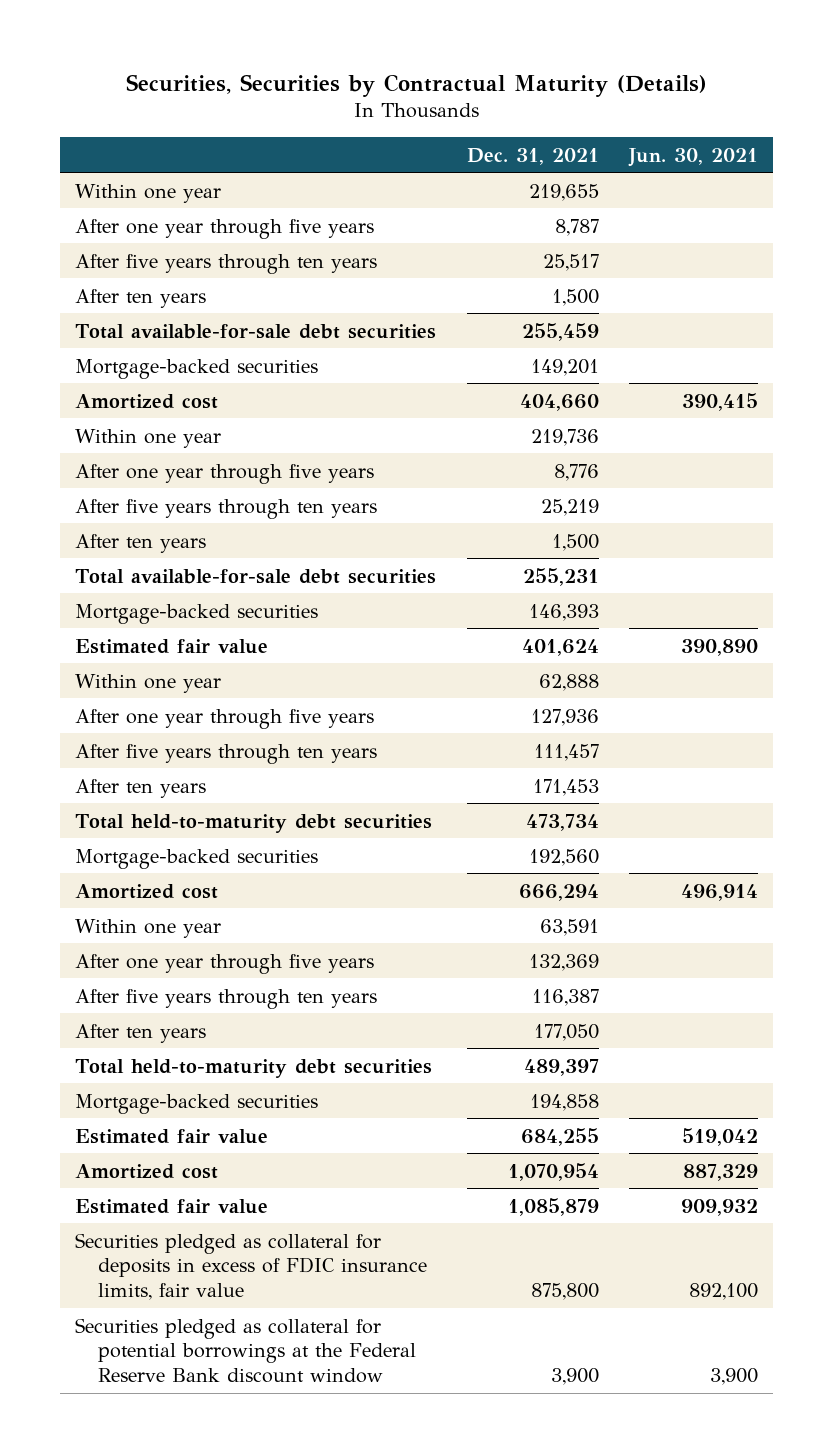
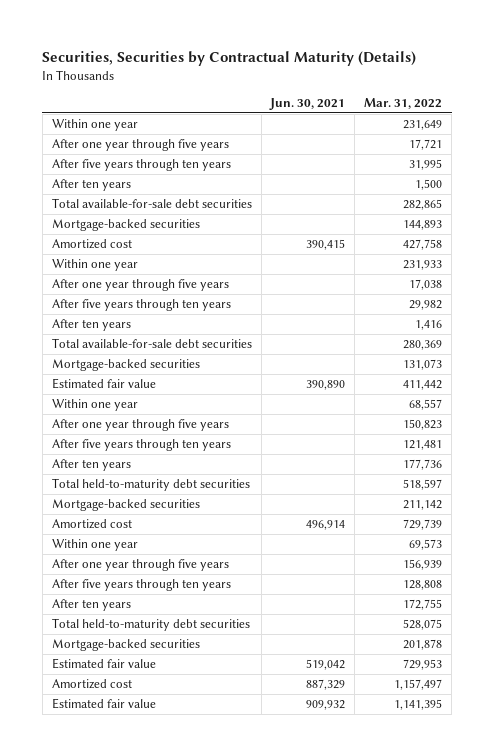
- | Dec. 31, 2021 | Jun. 30, 2021
+ | Jun. 30, 2021 | Mar. 31, 2022
- Securities pledged as collateral for deposits in excess of FDIC insurance limits, fair value | 875,800 | 892,100
- Securities pledged as collateral for potential borrowings at the Federal Reserve Bank discount window | 3,900 | 3,900

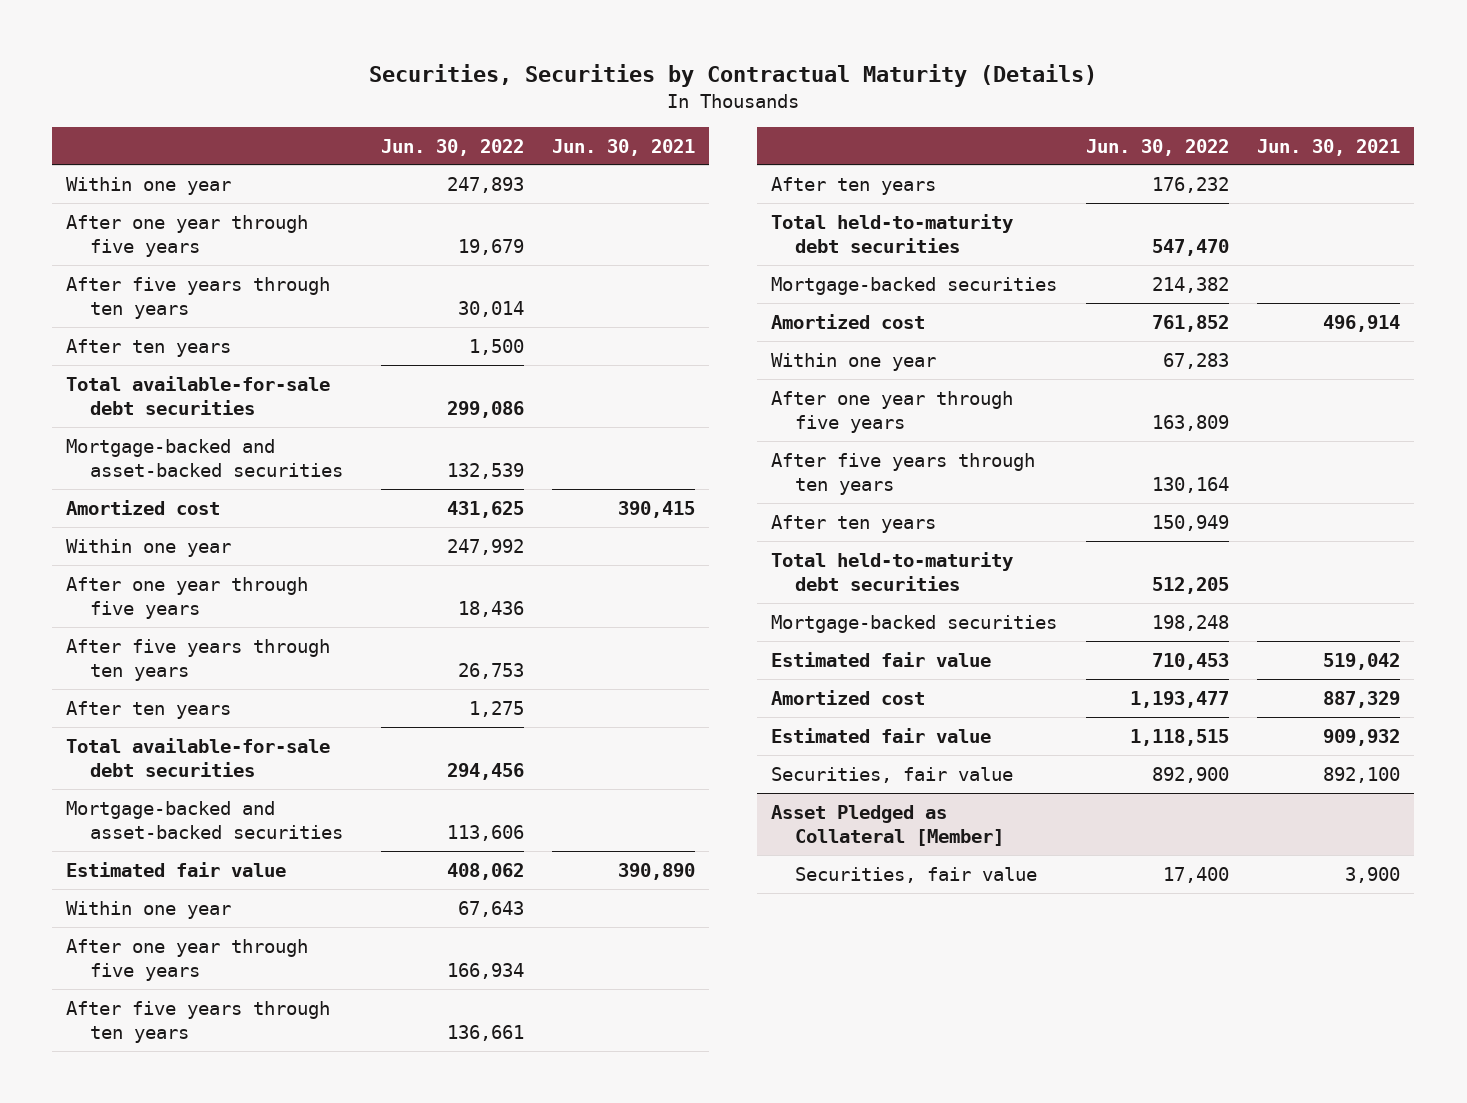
- | Jun. 30, 2021 | Mar. 31, 2022
+ | Jun. 30, 2022 | Jun. 30, 2021
- Mortgage-backed securities | | 144,893
+ Mortgage-backed and asset-backed securities | 132,539 |
- Mortgage-backed securities | | 131,073
+ Mortgage-backed and asset-backed securities | 113,606 |
+ Securities, fair value | 892,900 | 892,100
+ Asset Pledged as Collateral [Member]
+ Securities, fair value | 17,400 | 3,900

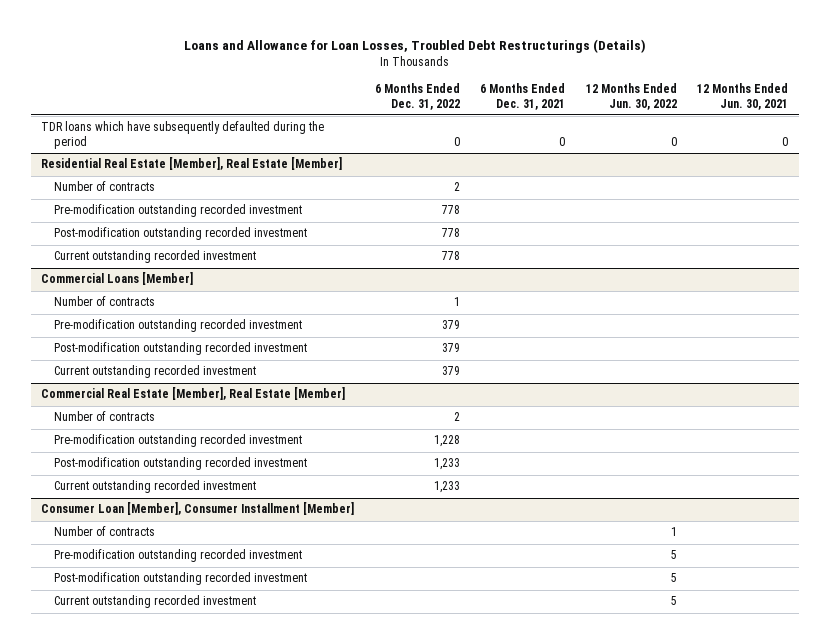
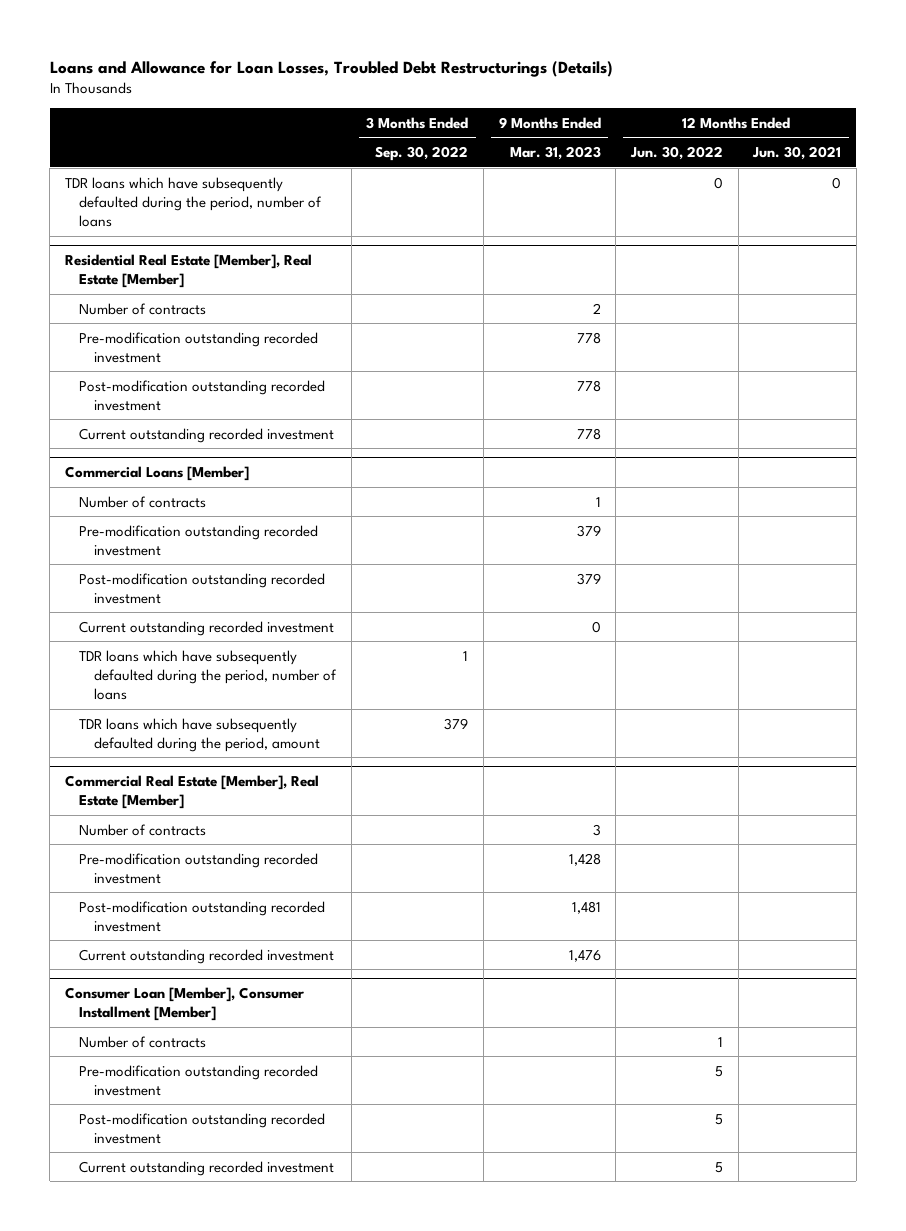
- | 6 Months Ended Dec. 31, 2022 | 6 Months Ended Dec. 31, 2021 | 12 Months Ended Jun. 30, 2022 | 12 Months Ended Jun. 30, 2021
+ | 3 Months Ended Sep. 30, 2022 | 9 Months Ended Mar. 31, 2023 | 12 Months Ended Jun. 30, 2022 | 12 Months Ended Jun. 30, 2021
- TDR loans which have subsequently defaulted during the period | 0 | 0 | 0 | 0
+ TDR loans which have subsequently defaulted during the period, number of loans | | | 0 | 0
@ Commercial Loans [Member]
+ TDR loans which have subsequently defaulted during the period, number of loans | 1 | | |
+ TDR loans which have subsequently defaulted during the period, amount | 379 | | |

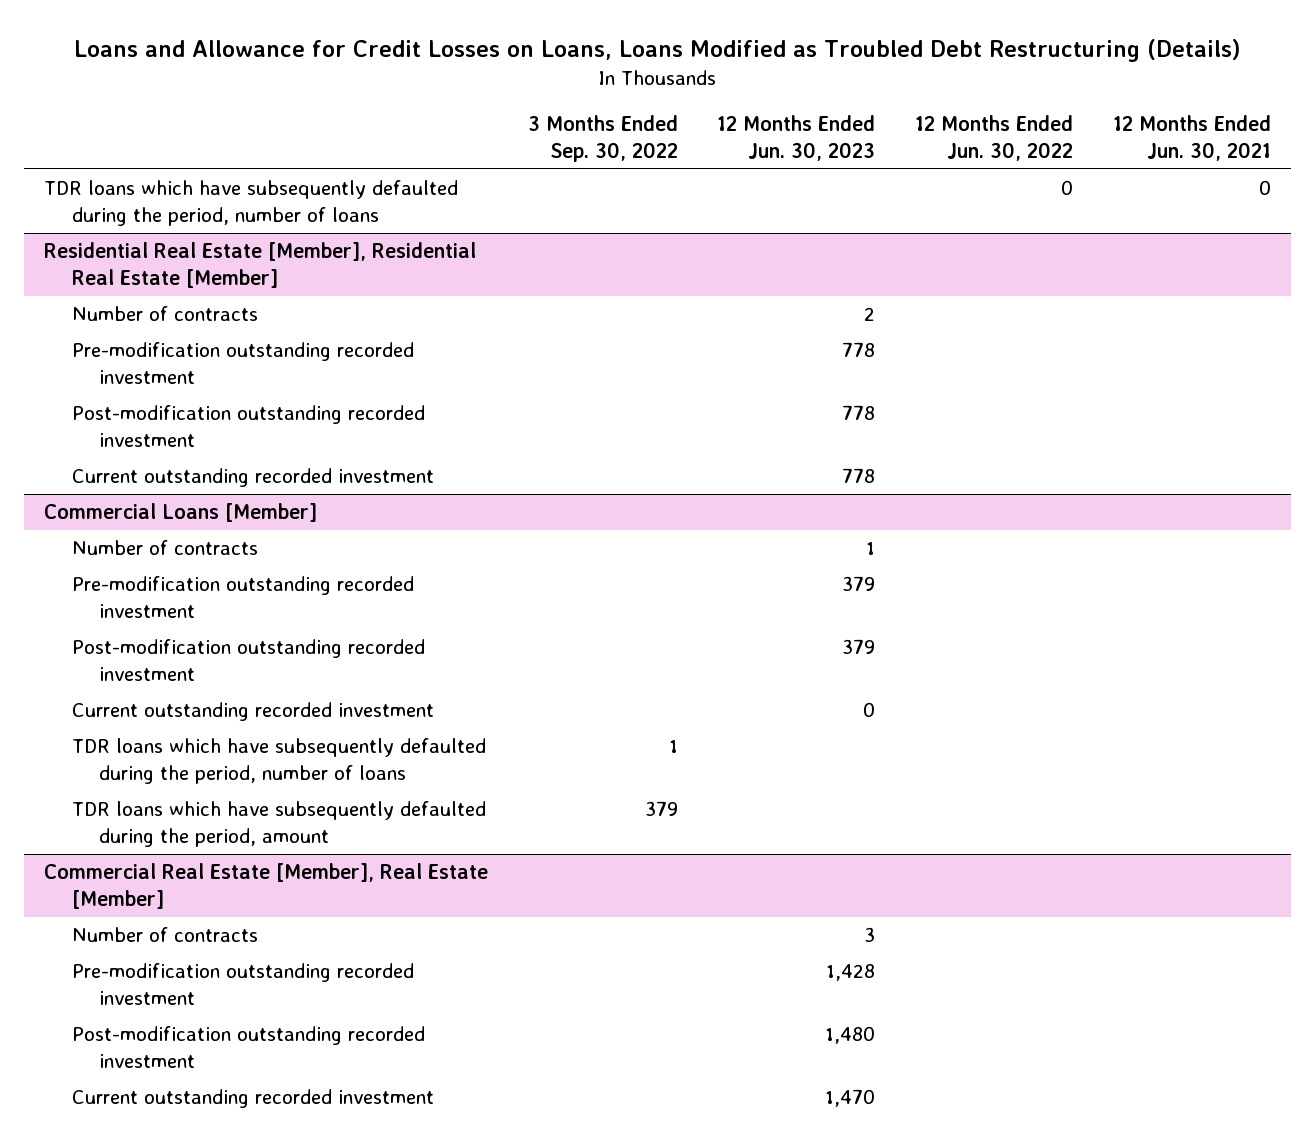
- Loans and Allowance for Loan Losses, Troubled Debt Restructurings (Details)
+ Loans and Allowance for Credit Losses on Loans, Loans Modified as Troubled Debt Restructuring (Details)
- | 3 Months Ended Sep. 30, 2022 | 9 Months Ended Mar. 31, 2023 | 12 Months Ended Jun. 30, 2022 | 12 Months Ended Jun. 30, 2021
+ | 3 Months Ended Sep. 30, 2022 | 12 Months Ended Jun. 30, 2023 | 12 Months Ended Jun. 30, 2022 | 12 Months Ended Jun. 30, 2021
- Residential Real Estate [Member], Real Estate [Member]
+ Residential Real Estate [Member], Residential Real Estate [Member]
- Consumer Loan [Member], Consumer Installment [Member]
- Number of contracts | | | 1 |
- Pre-modification outstanding recorded investment | | | 5 |
- Post-modification outstanding recorded investment | | | 5 |
- Current outstanding recorded investment | | | 5 |

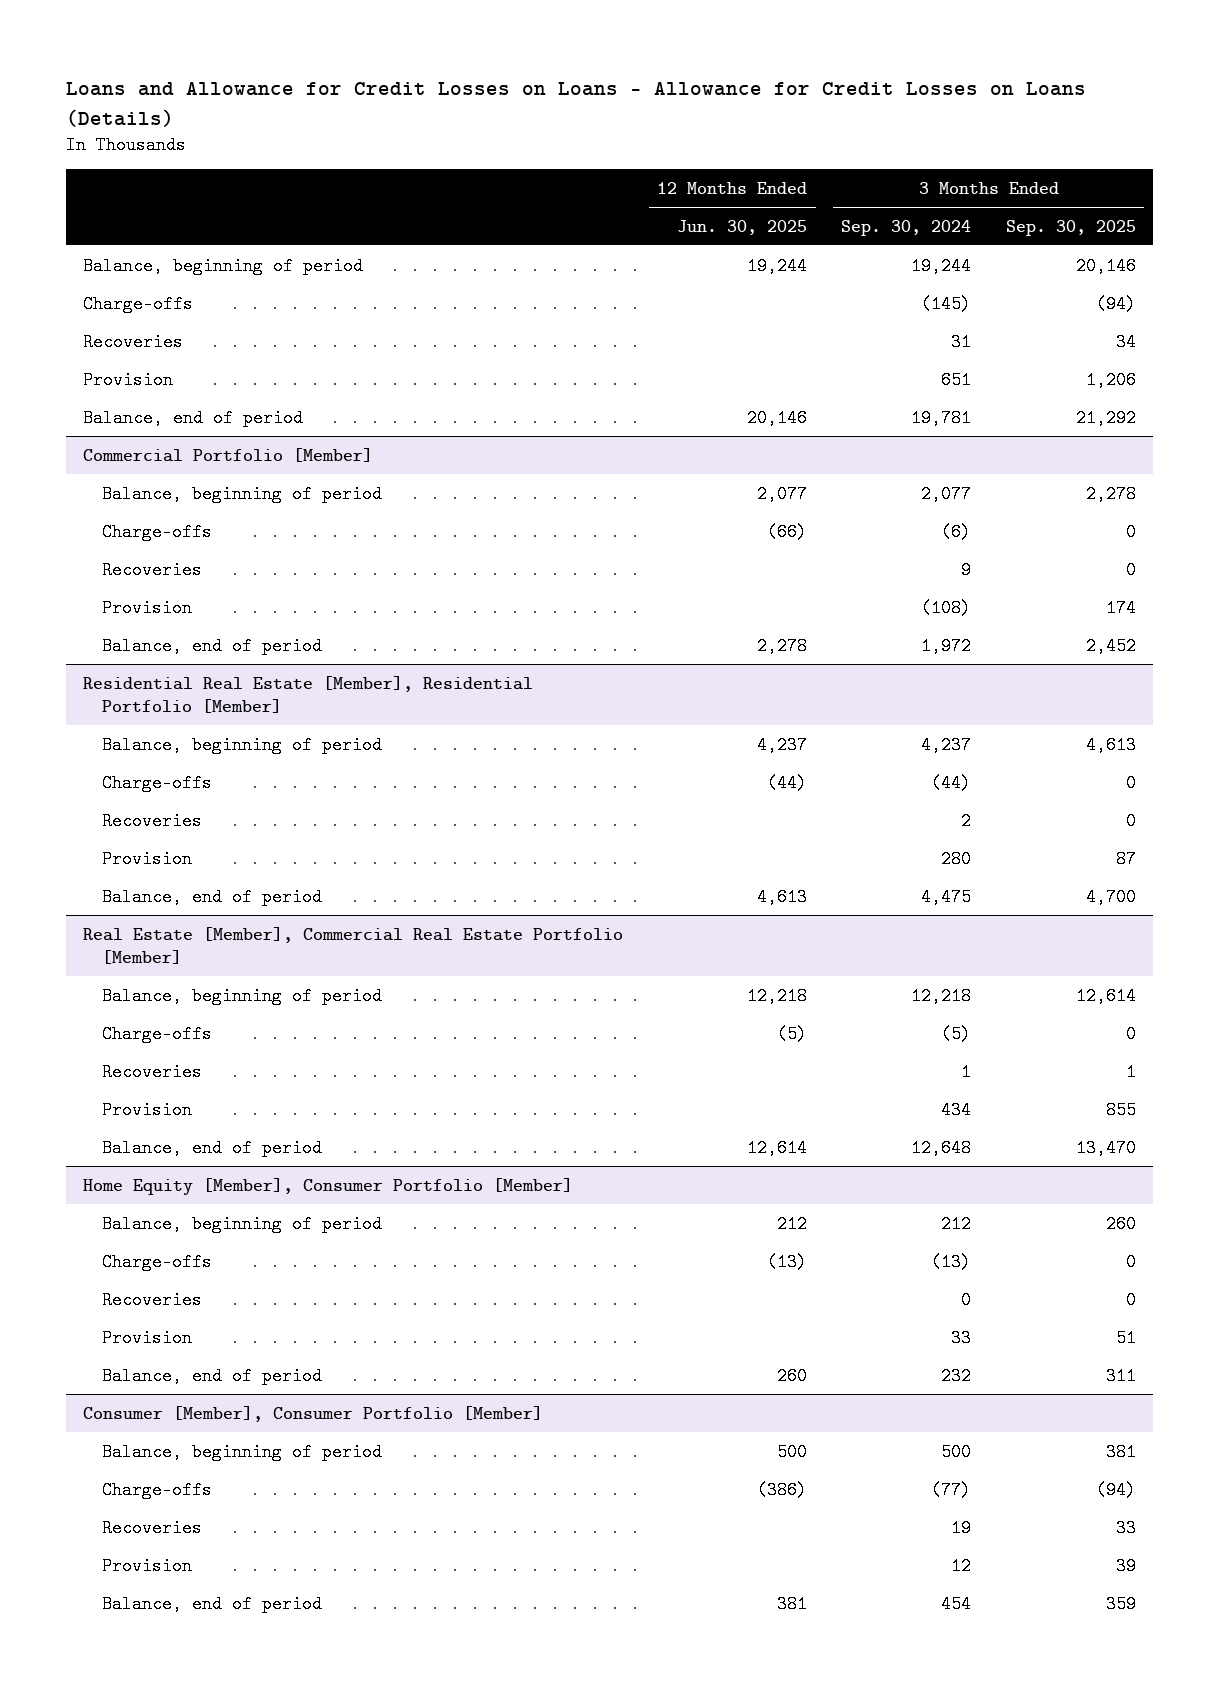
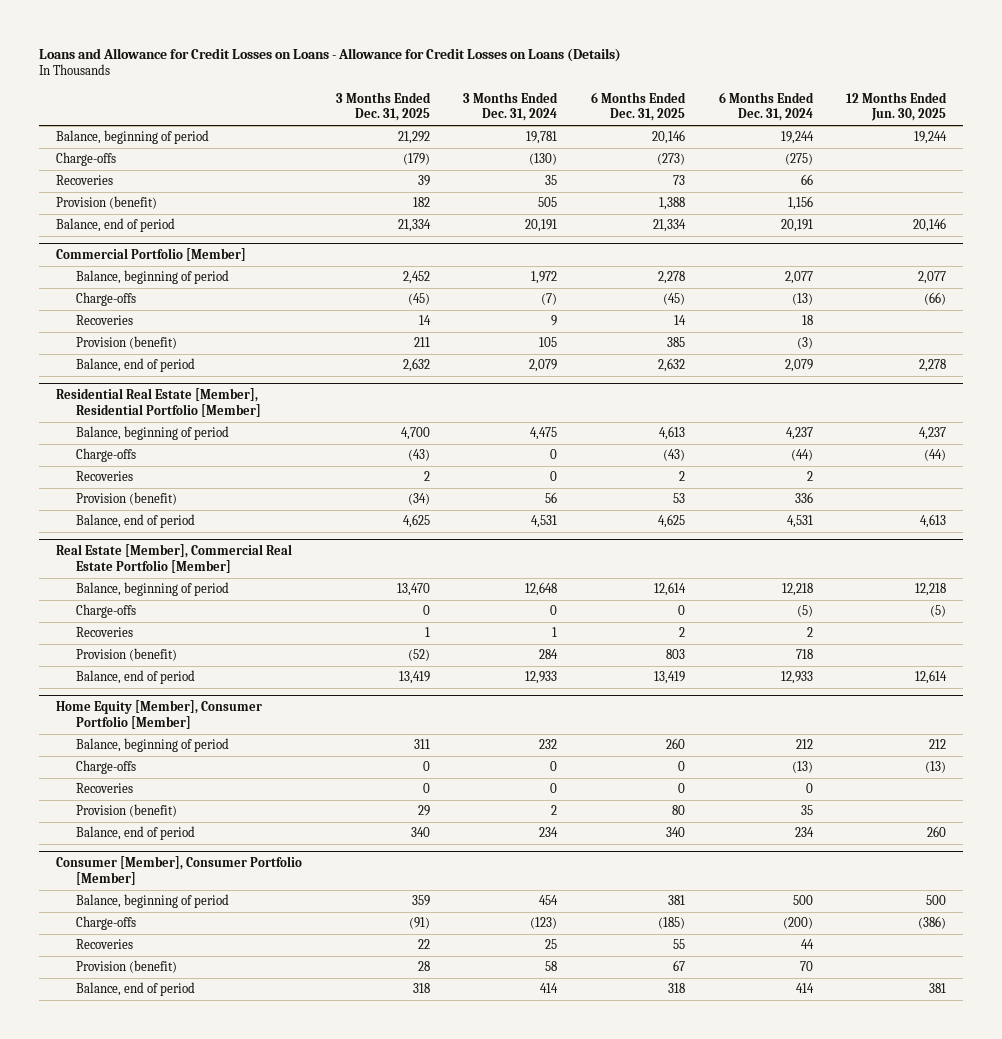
- | 12 Months Ended Jun. 30, 2025 | 3 Months Ended Sep. 30, 2024 | 3 Months Ended Sep. 30, 2025
+ | 3 Months Ended Dec. 31, 2025 | 3 Months Ended Dec. 31, 2024 | 6 Months Ended Dec. 31, 2025 | 6 Months Ended Dec. 31, 2024 | 12 Months Ended Jun. 30, 2025
- Provision | | 651 | 1,206
+ Provision (benefit) | 182 | 505 | 1,388 | 1,156 |
@ Commercial Portfolio [Member]
- Provision | | (108) | 174
+ Provision (benefit) | 211 | 105 | 385 | (3) |
@ Residential Real Estate [Member], Residential Portfolio [Member]
- Provision | | 280 | 87
+ Provision (benefit) | (34) | 56 | 53 | 336 |
@ Real Estate [Member], Commercial Real Estate Portfolio [Member]
- Provision | | 434 | 855
+ Provision (benefit) | (52) | 284 | 803 | 718 |
@ Home Equity [Member], Consumer Portfolio [Member]
- Provision | | 33 | 51
+ Provision (benefit) | 29 | 2 | 80 | 35 |
@ Consumer [Member], Consumer Portfolio [Member]
- Provision | | 12 | 39
+ Provision (benefit) | 28 | 58 | 67 | 70 |

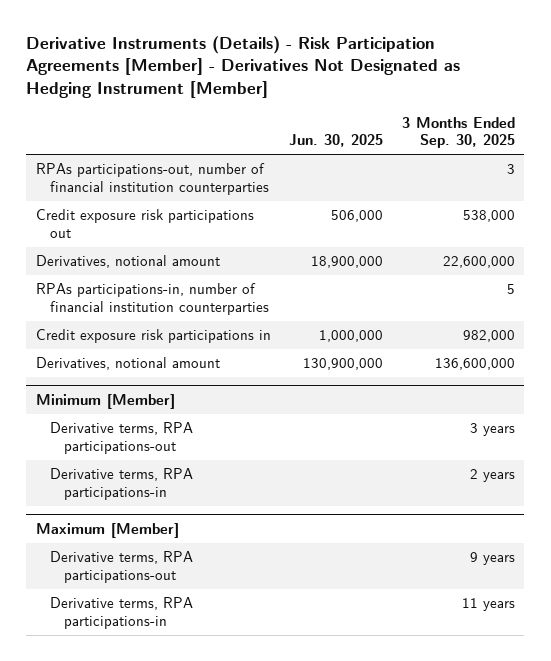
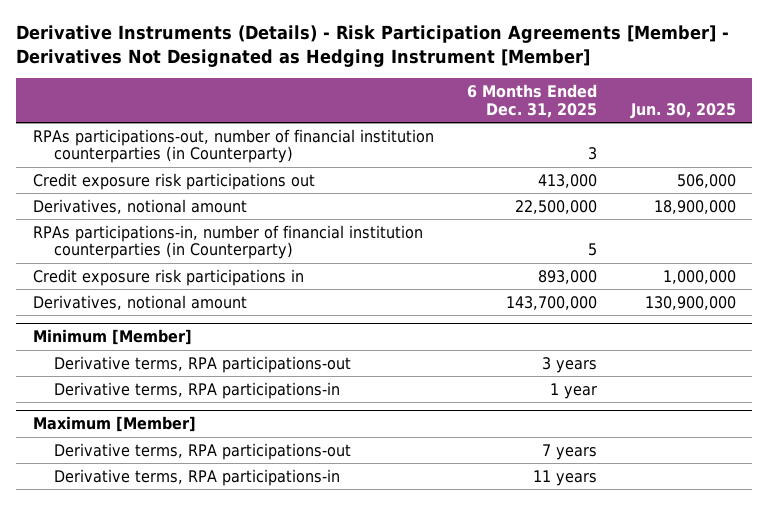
- | Jun. 30, 2025 | 3 Months Ended Sep. 30, 2025
+ | 6 Months Ended Dec. 31, 2025 | Jun. 30, 2025
- RPAs participations-out, number of financial institution counterparties | | 3
+ RPAs participations-out, number of financial institution counterparties (in Counterparty) | 3 |
- RPAs participations-in, number of financial institution counterparties | | 5
+ RPAs participations-in, number of financial institution counterparties (in Counterparty) | 5 |

